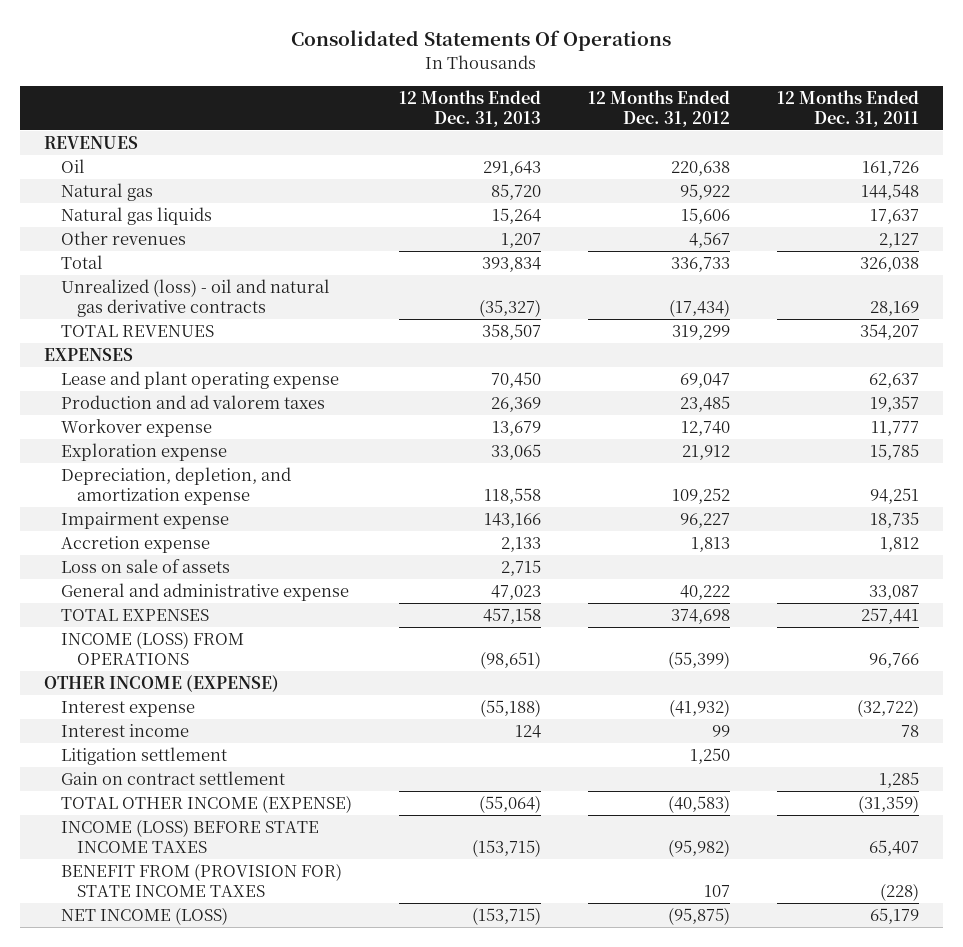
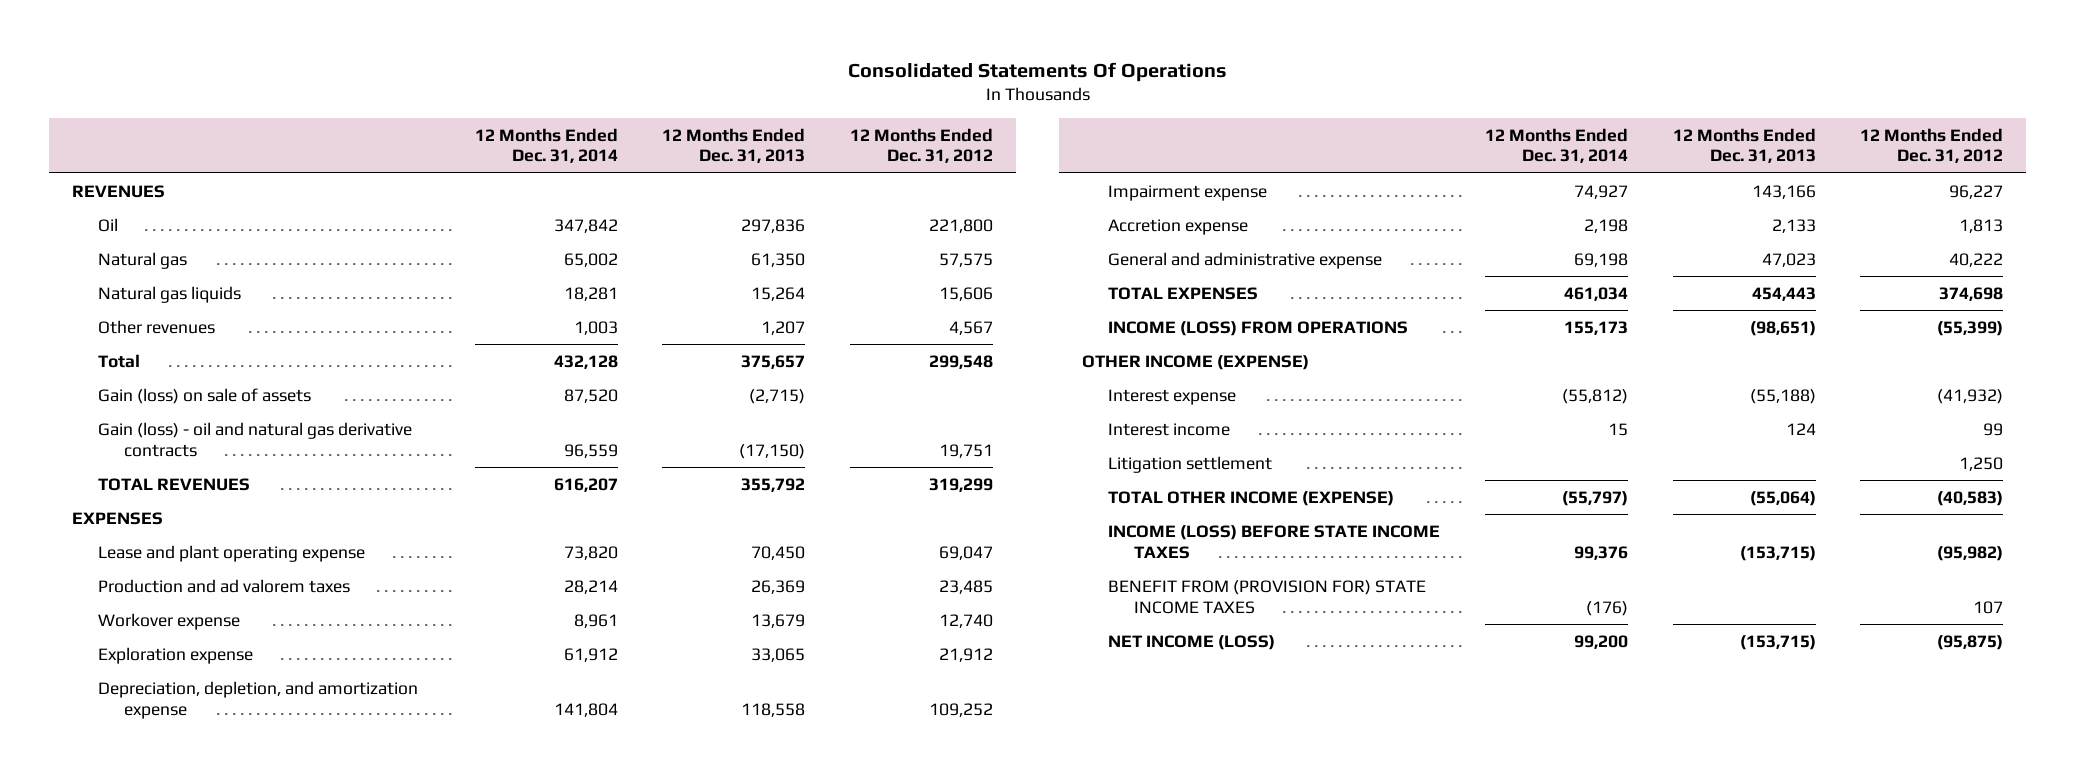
- | 12 Months Ended Dec. 31, 2013 | 12 Months Ended Dec. 31, 2012 | 12 Months Ended Dec. 31, 2011
+ | 12 Months Ended Dec. 31, 2014 | 12 Months Ended Dec. 31, 2013 | 12 Months Ended Dec. 31, 2012
- Oil | 291,643 | 220,638 | 161,726
- Natural gas | 85,720 | 95,922 | 144,548
+ Oil | 347,842 | 297,836 | 221,800
+ Natural gas | 65,002 | 61,350 | 57,575
- Total | 393,834 | 336,733 | 326,038
- Unrealized (loss) - oil and natural gas derivative contracts | (35,327) | (17,434) | 28,169
- TOTAL REVENUES | 358,507 | 319,299 | 354,207
+ Total | 432,128 | 375,657 | 299,548
+ Gain (loss) on sale of assets | 87,520 | (2,715) |
+ Gain (loss) - oil and natural gas derivative contracts | 96,559 | (17,150) | 19,751
+ TOTAL REVENUES | 616,207 | 355,792 | 319,299
- Loss on sale of assets | 2,715 | |
- TOTAL EXPENSES | 457,158 | 374,698 | 257,441
+ TOTAL EXPENSES | 461,034 | 454,443 | 374,698
- Gain on contract settlement | | | 1,285

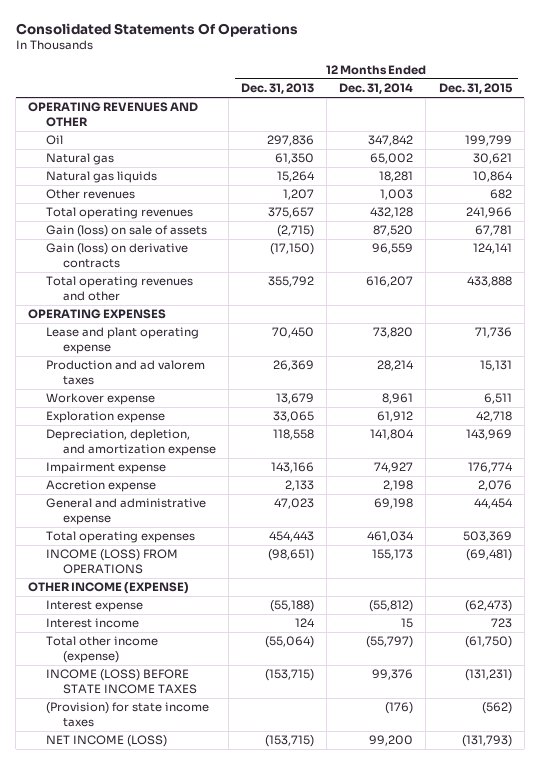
- | 12 Months Ended Dec. 31, 2014 | 12 Months Ended Dec. 31, 2013 | 12 Months Ended Dec. 31, 2012
+ | 12 Months Ended Dec. 31, 2013 | 12 Months Ended Dec. 31, 2014 | 12 Months Ended Dec. 31, 2015
- REVENUES
+ OPERATING REVENUES AND OTHER
- Total | 432,128 | 375,657 | 299,548
+ Total operating revenues | 375,657 | 432,128 | 241,966
- Gain (loss) - oil and natural gas derivative contracts | 96,559 | (17,150) | 19,751
- TOTAL REVENUES | 616,207 | 355,792 | 319,299
- EXPENSES
+ Gain (loss) on derivative contracts | (17,150) | 96,559 | 124,141
+ Total operating revenues and other | 355,792 | 616,207 | 433,888
+ OPERATING EXPENSES
- TOTAL EXPENSES | 461,034 | 454,443 | 374,698
+ Total operating expenses | 454,443 | 461,034 | 503,369
- Litigation settlement | | | 1,250
- TOTAL OTHER INCOME (EXPENSE) | (55,797) | (55,064) | (40,583)
+ Total other income (expense) | (55,064) | (55,797) | (61,750)
- BENEFIT FROM (PROVISION FOR) STATE INCOME TAXES | (176) | | 107
+ (Provision) for state income taxes | | (176) | (562)

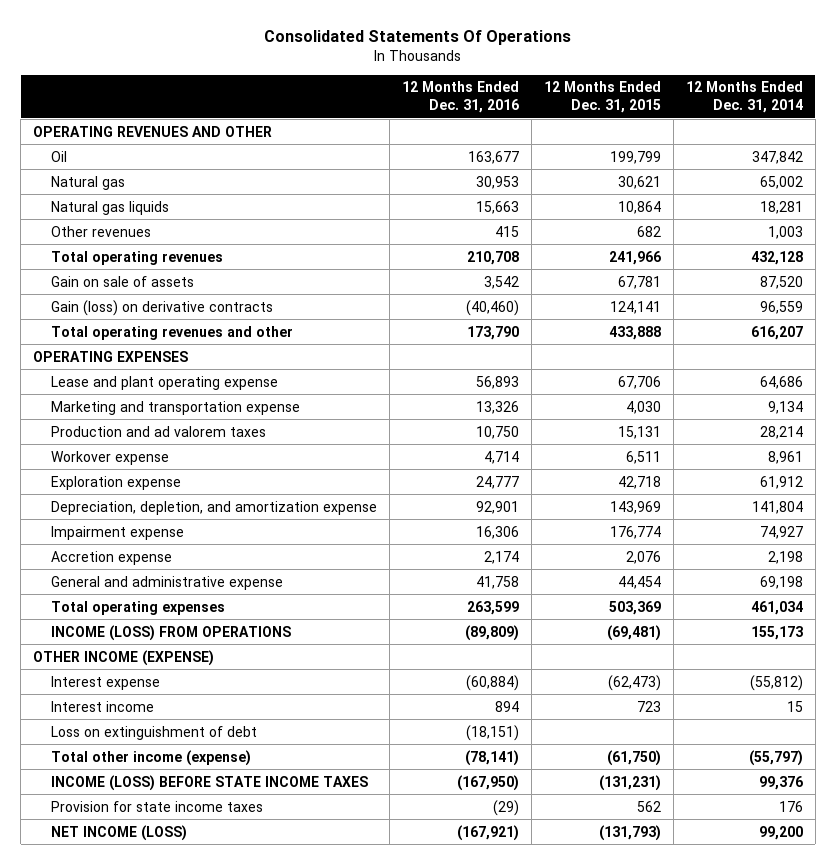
- | 12 Months Ended Dec. 31, 2013 | 12 Months Ended Dec. 31, 2014 | 12 Months Ended Dec. 31, 2015
+ | 12 Months Ended Dec. 31, 2016 | 12 Months Ended Dec. 31, 2015 | 12 Months Ended Dec. 31, 2014
- Gain (loss) on sale of assets | (2,715) | 87,520 | 67,781
+ Gain on sale of assets | 3,542 | 67,781 | 87,520
- Lease and plant operating expense | 70,450 | 73,820 | 71,736
+ Lease and plant operating expense | 56,893 | 67,706 | 64,686
+ Marketing and transportation expense | 13,326 | 4,030 | 9,134
+ Loss on extinguishment of debt | (18,151) | |
- (Provision) for state income taxes | | (176) | (562)
+ Provision for state income taxes | (29) | 562 | 176

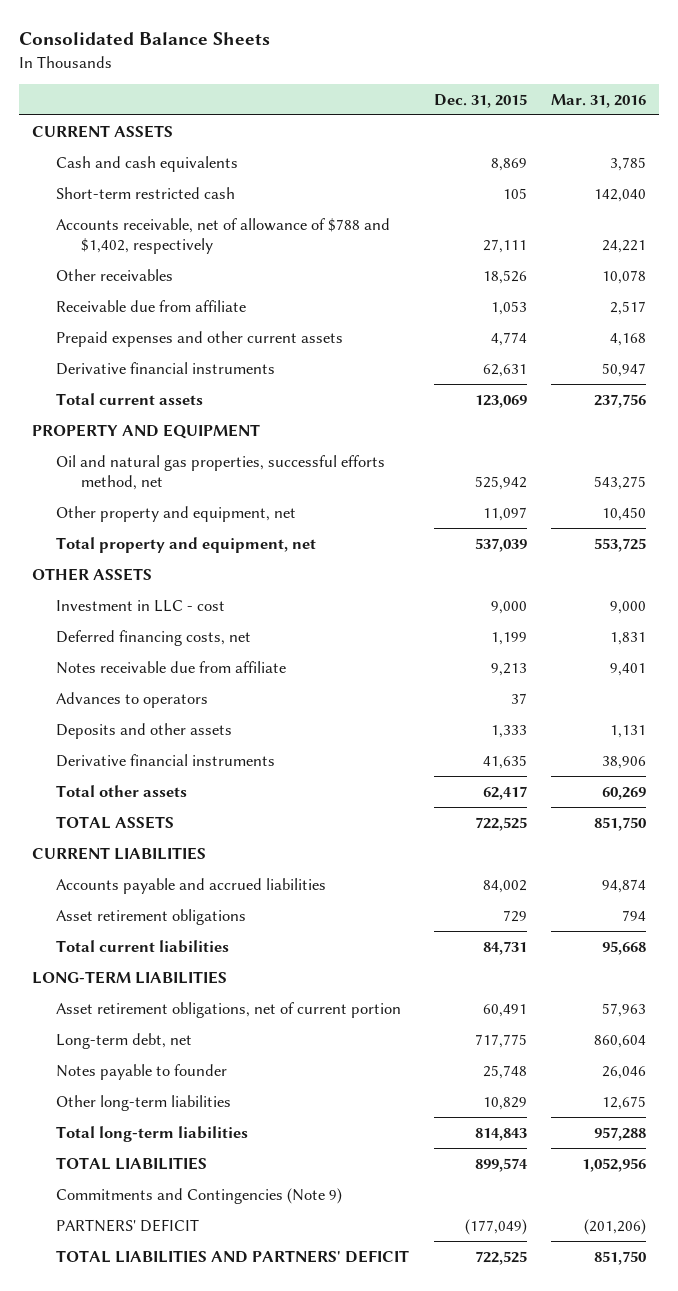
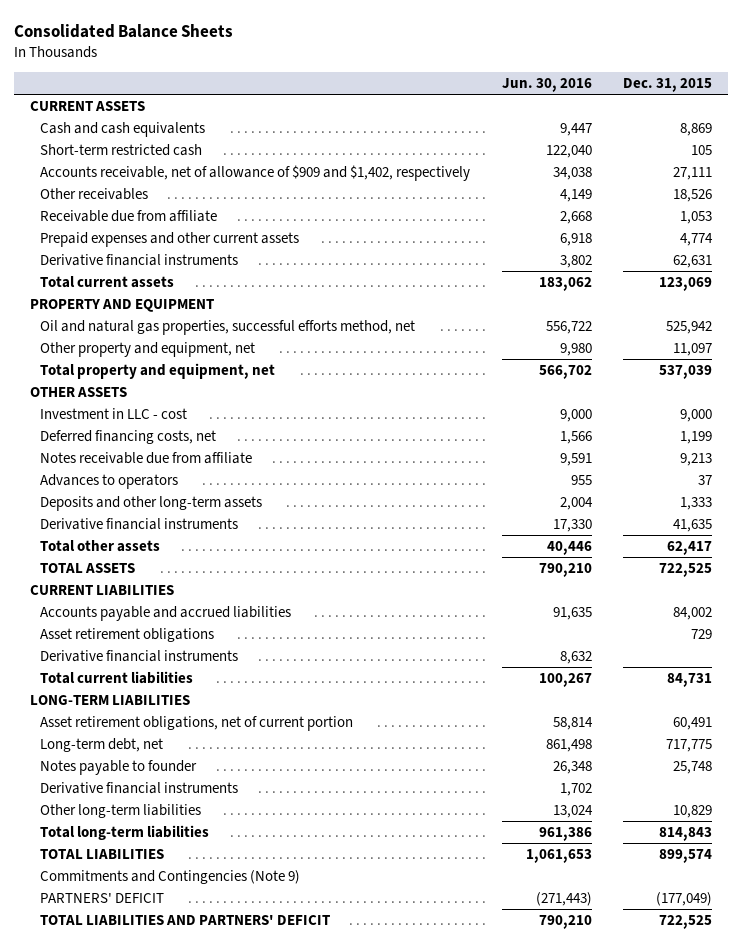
- | Dec. 31, 2015 | Mar. 31, 2016
+ | Jun. 30, 2016 | Dec. 31, 2015
- Accounts receivable, net of allowance of $788 and $1,402, respectively | 27,111 | 24,221
+ Accounts receivable, net of allowance of $909 and $1,402, respectively | 34,038 | 27,111
- Deposits and other assets | 1,333 | 1,131
+ Deposits and other long-term assets | 2,004 | 1,333
+ Derivative financial instruments | 8,632 |
+ Derivative financial instruments | 1,702 |

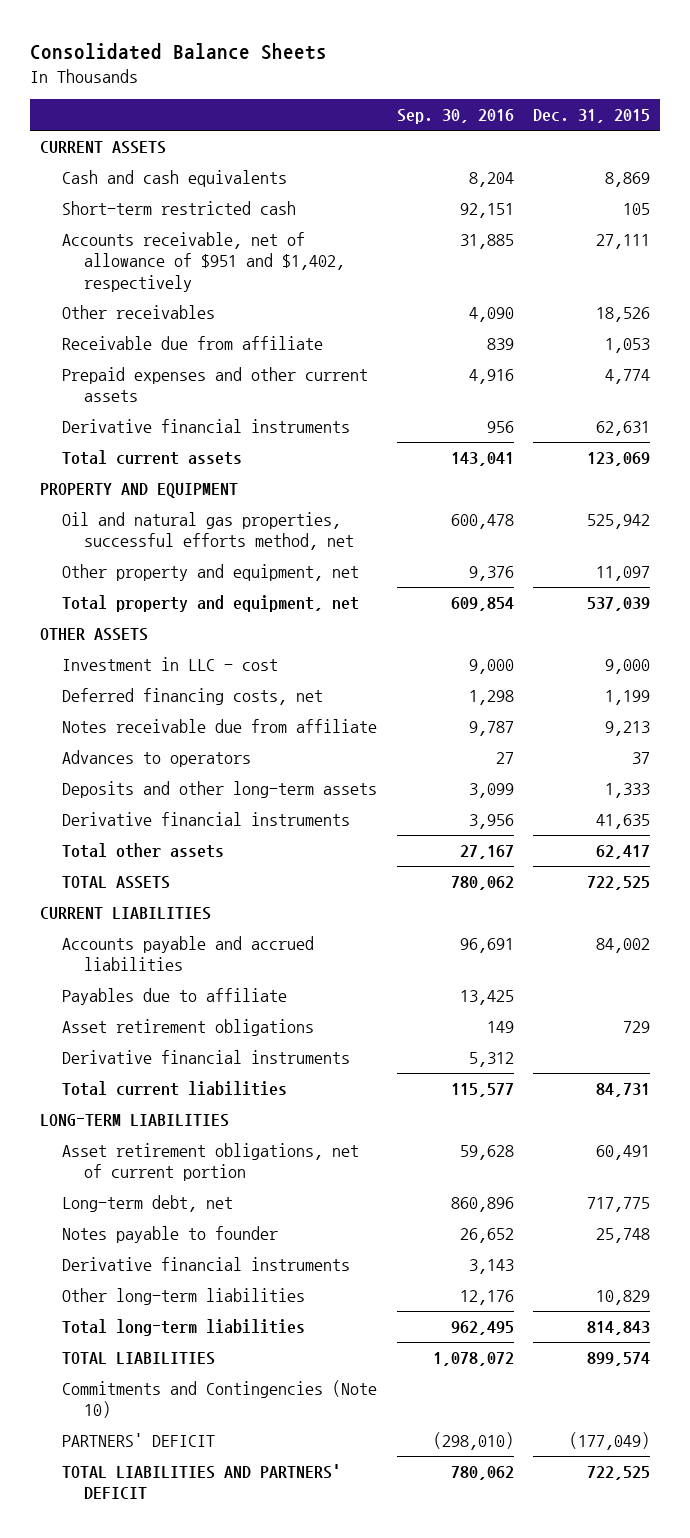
- | Jun. 30, 2016 | Dec. 31, 2015
+ | Sep. 30, 2016 | Dec. 31, 2015
- Accounts receivable, net of allowance of $909 and $1,402, respectively | 34,038 | 27,111
+ Accounts receivable, net of allowance of $951 and $1,402, respectively | 31,885 | 27,111
+ Payables due to affiliate | 13,425 |
- Commitments and Contingencies (Note 9)
+ Commitments and Contingencies (Note 10)

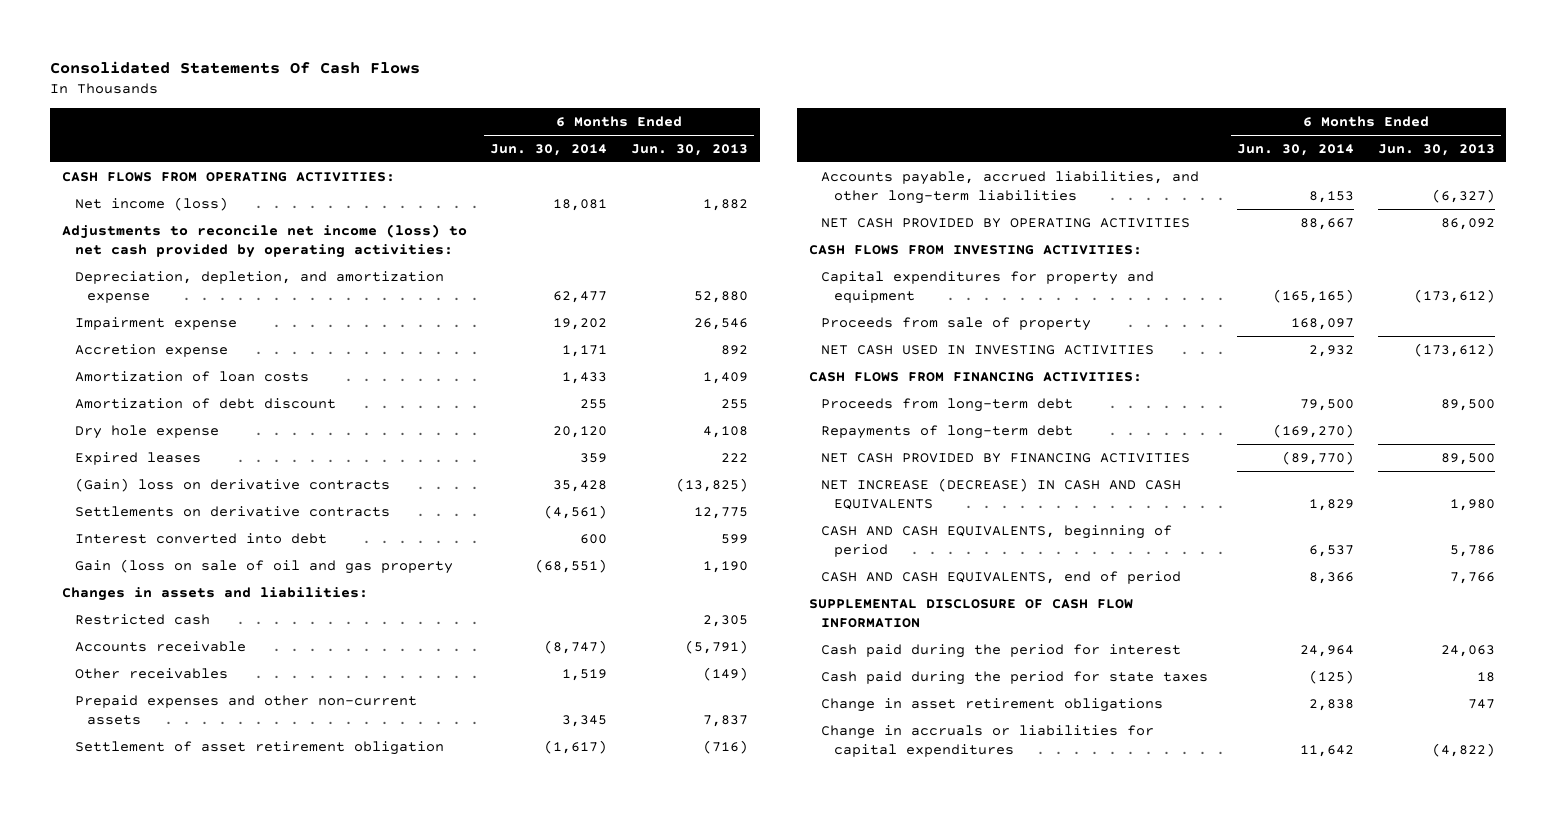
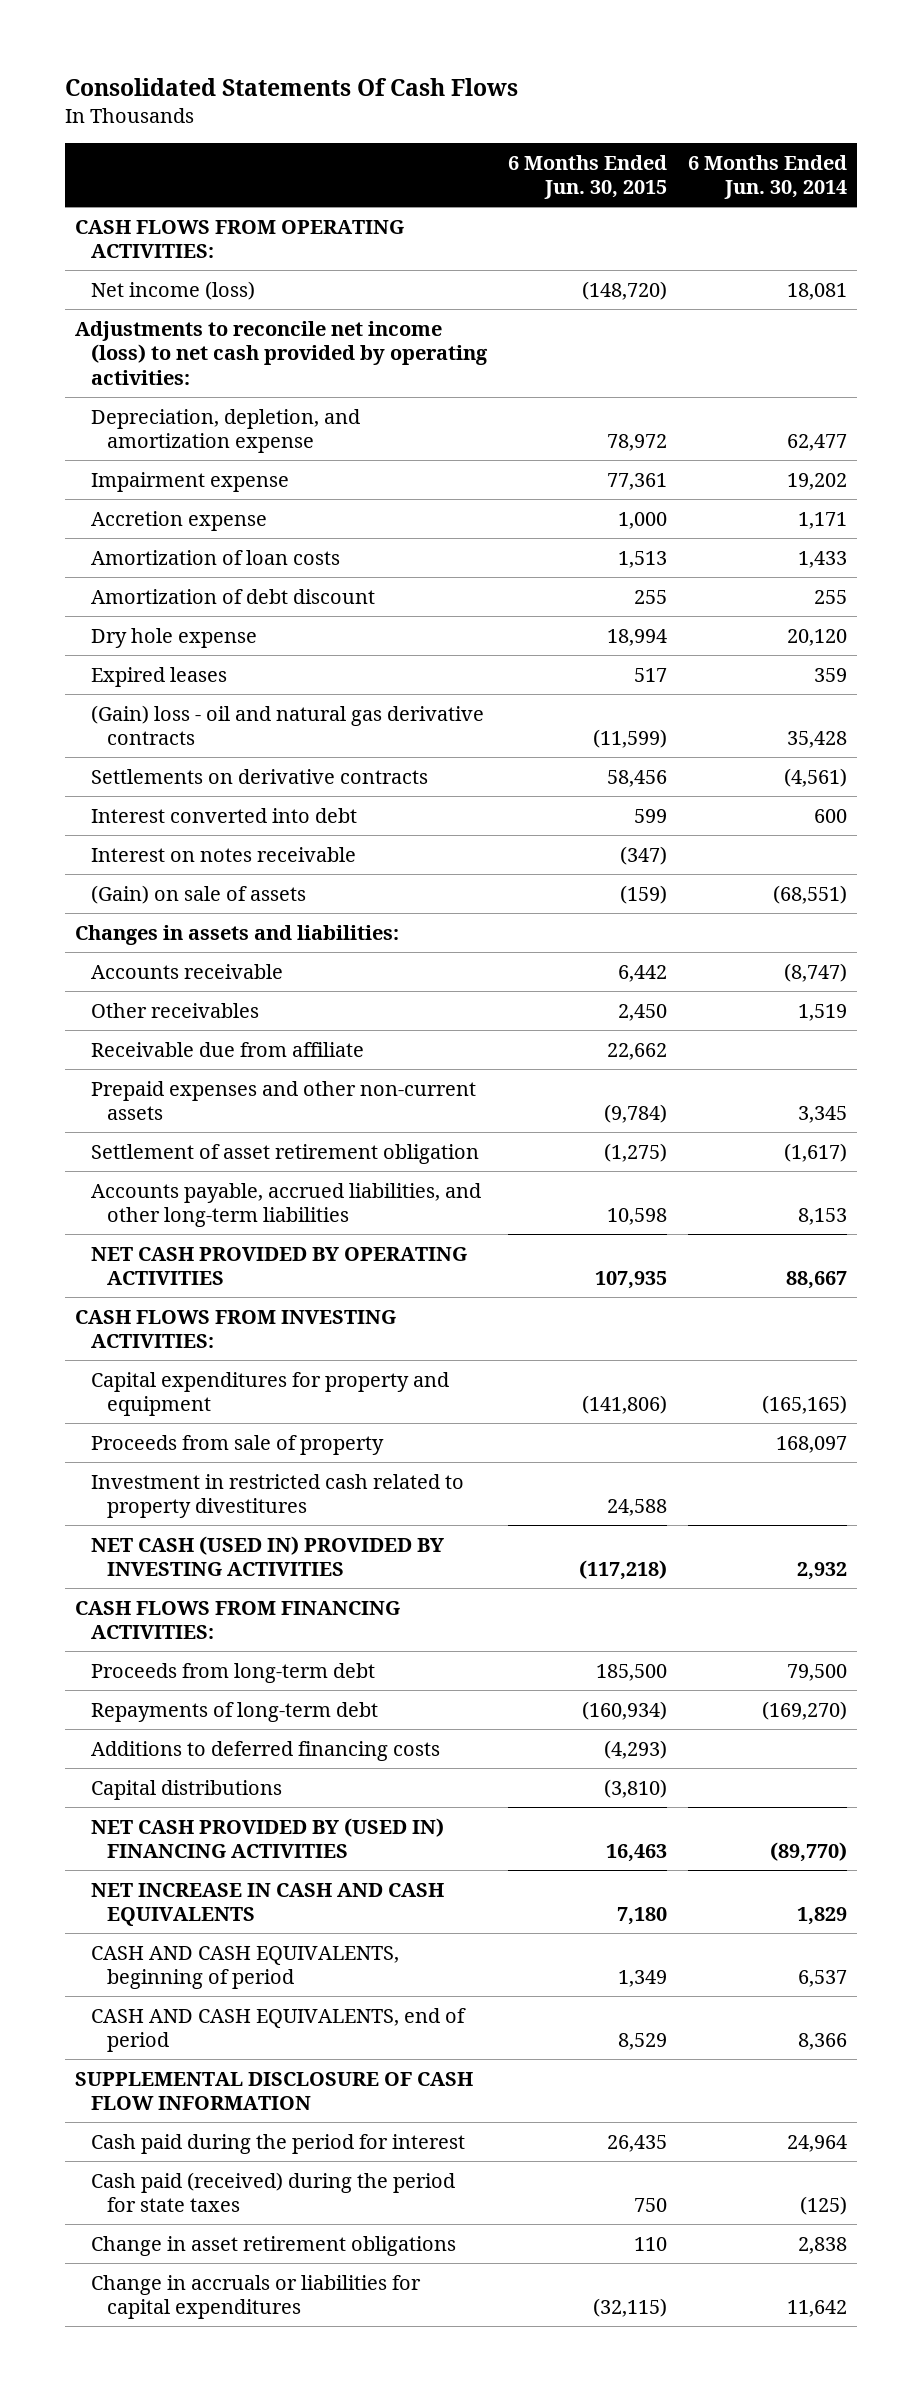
- | 6 Months Ended Jun. 30, 2014 | 6 Months Ended Jun. 30, 2013
+ | 6 Months Ended Jun. 30, 2015 | 6 Months Ended Jun. 30, 2014
- (Gain) loss on derivative contracts | 35,428 | (13,825)
+ (Gain) loss - oil and natural gas derivative contracts | (11,599) | 35,428
- Gain (loss on sale of oil and gas property | (68,551) | 1,190
+ Interest on notes receivable | (347) |
+ (Gain) on sale of assets | (159) | (68,551)
- Restricted cash | | 2,305
+ Receivable due from affiliate | 22,662 |
- NET CASH USED IN INVESTING ACTIVITIES | 2,932 | (173,612)
+ Investment in restricted cash related to property divestitures | 24,588 |
+ NET CASH (USED IN) PROVIDED BY INVESTING ACTIVITIES | (117,218) | 2,932
- NET CASH PROVIDED BY FINANCING ACTIVITIES | (89,770) | 89,500
- NET INCREASE (DECREASE) IN CASH AND CASH EQUIVALENTS | 1,829 | 1,980
+ Additions to deferred financing costs | (4,293) |
+ Capital distributions | (3,810) |
+ NET CASH PROVIDED BY (USED IN) FINANCING ACTIVITIES | 16,463 | (89,770)
+ NET INCREASE IN CASH AND CASH EQUIVALENTS | 7,180 | 1,829
- Cash paid during the period for state taxes | (125) | 18
+ Cash paid (received) during the period for state taxes | 750 | (125)

